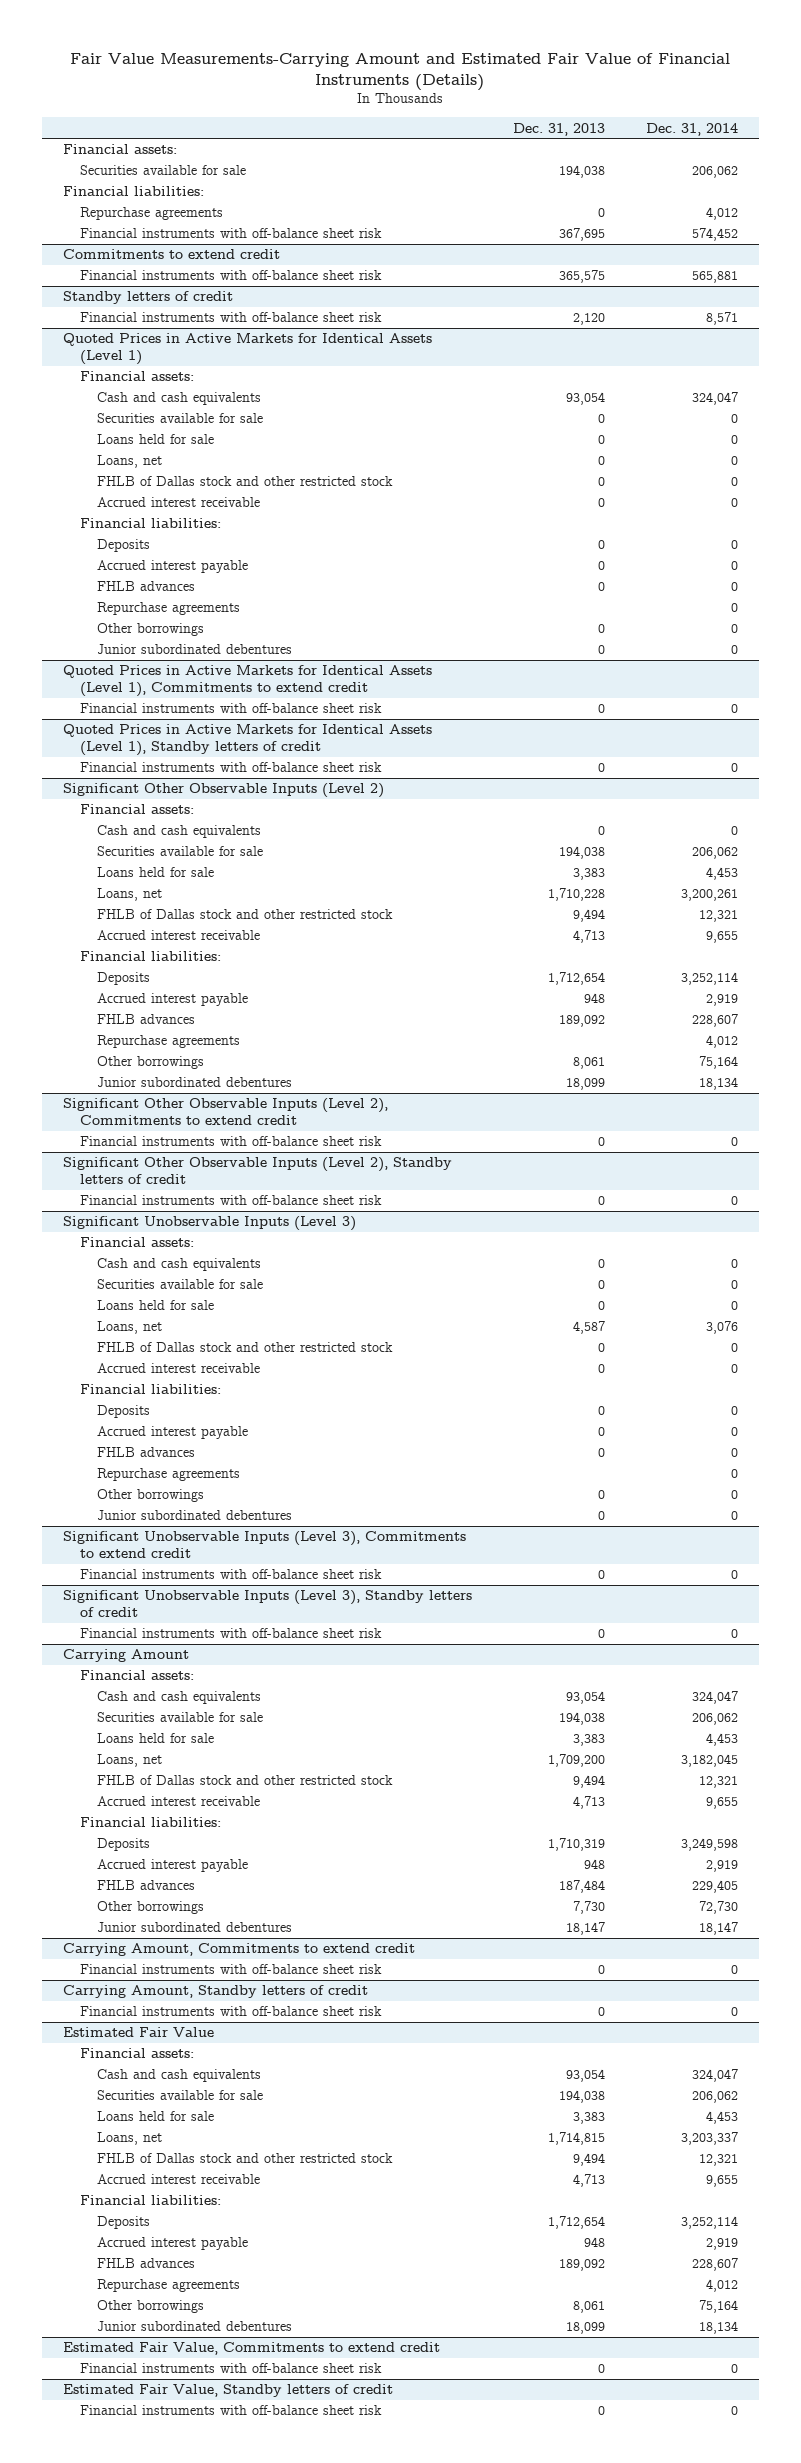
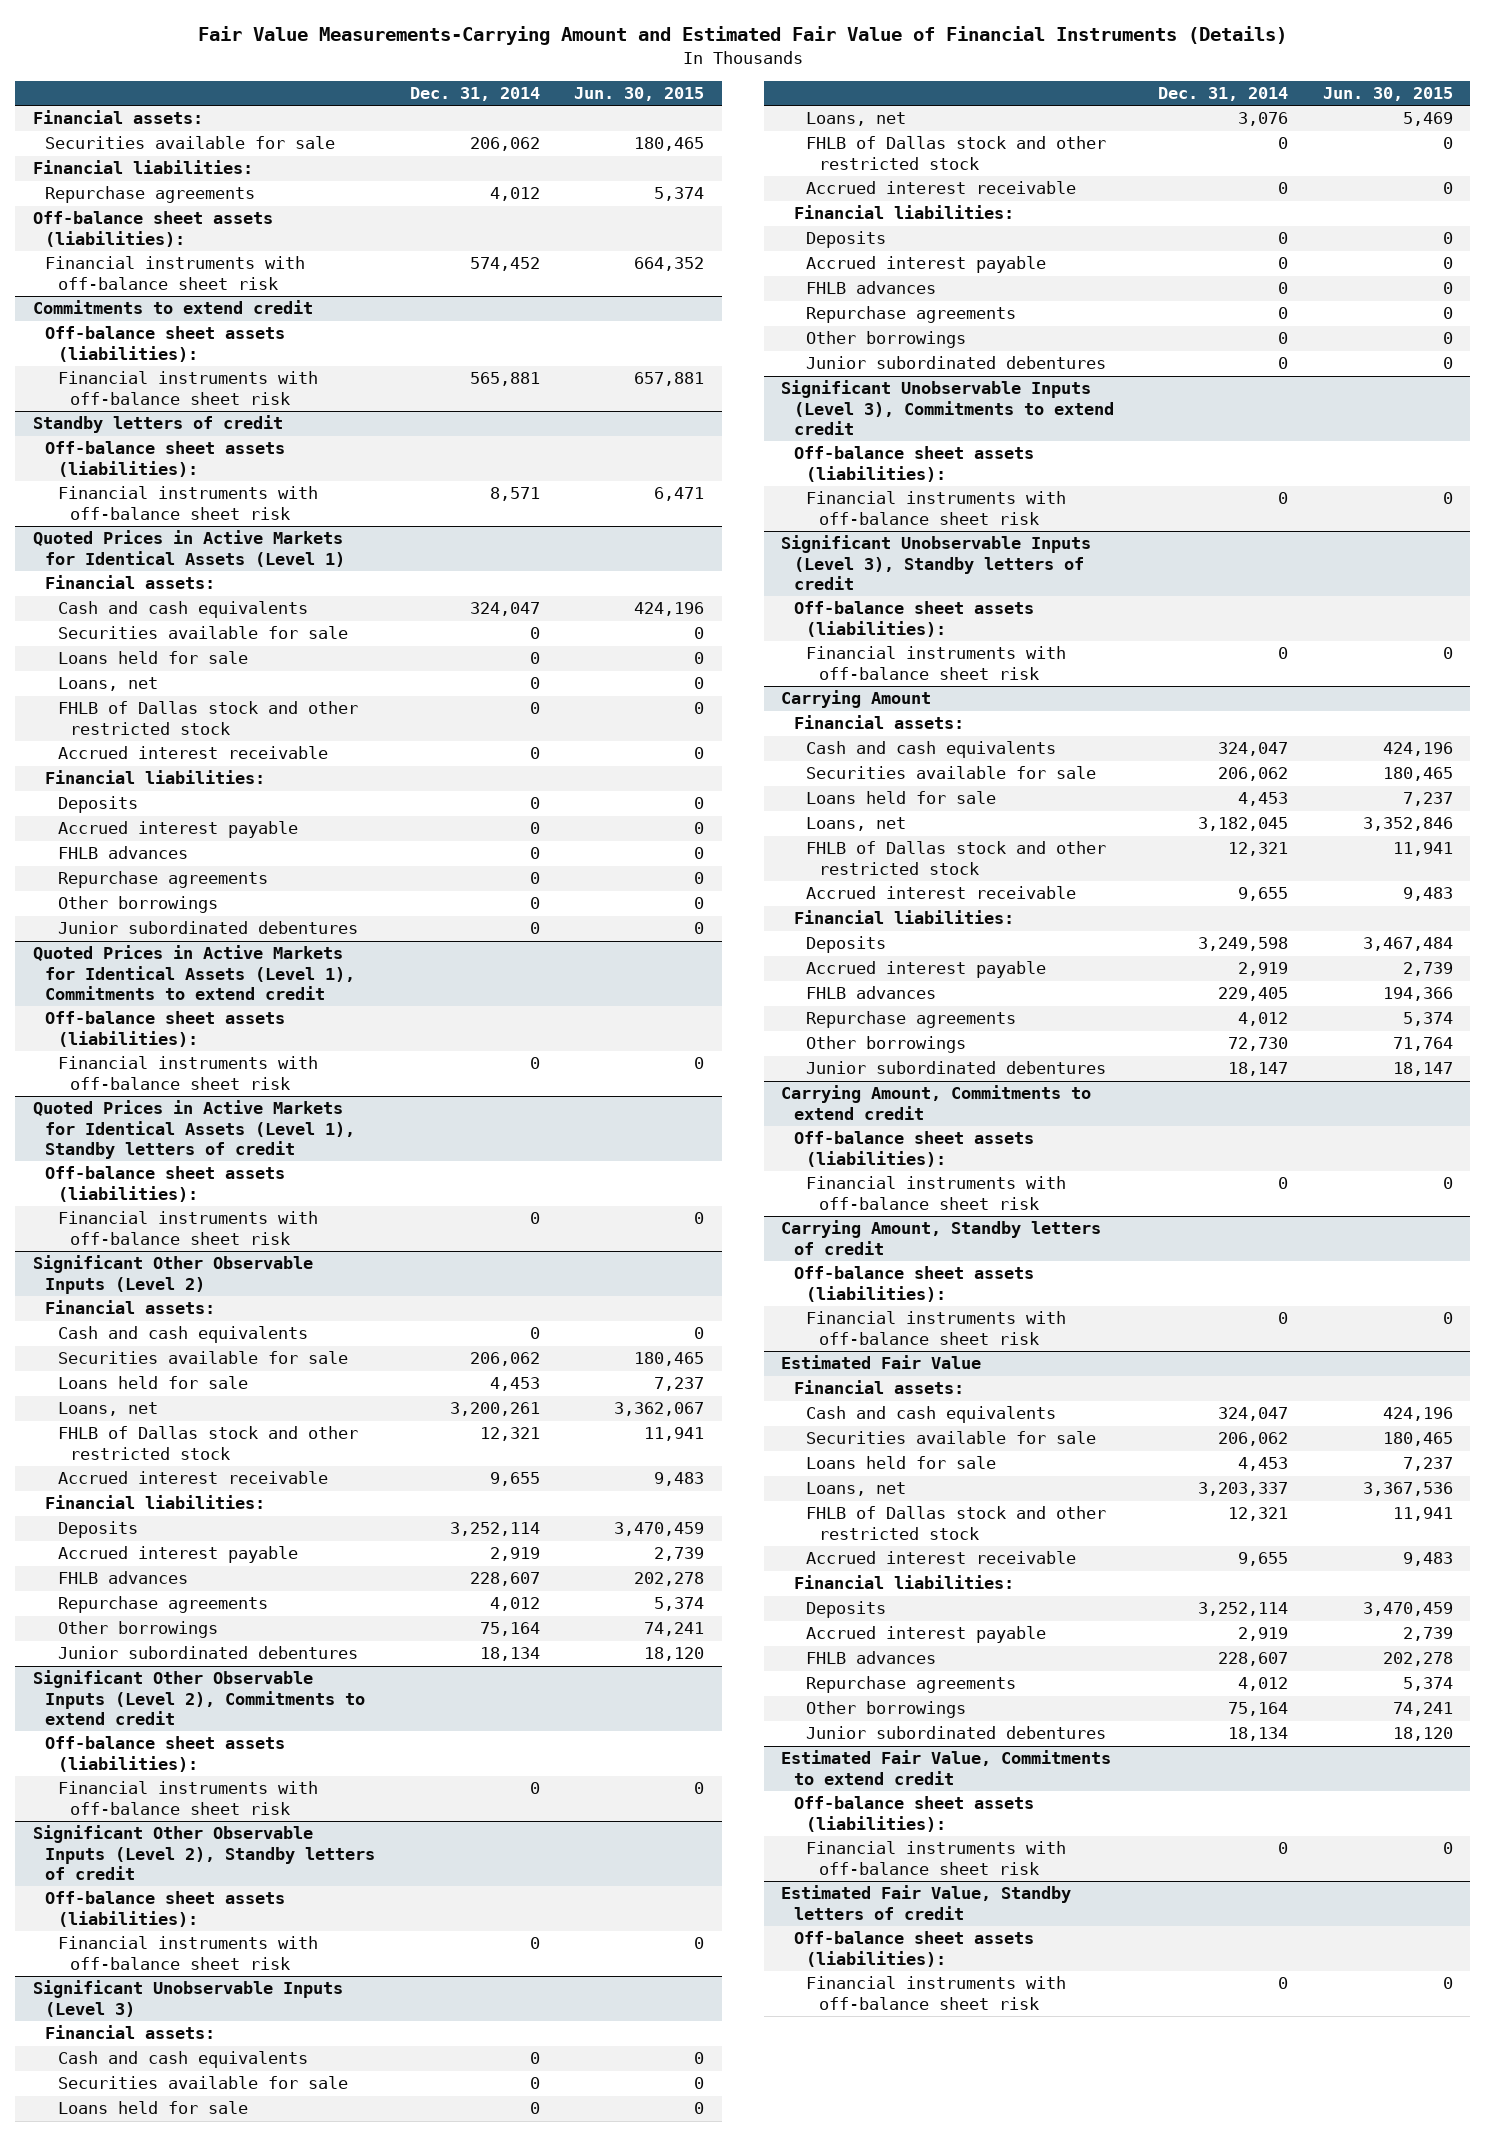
- | Dec. 31, 2013 | Dec. 31, 2014
+ | Dec. 31, 2014 | Jun. 30, 2015
+ Off-balance sheet assets (liabilities):
@ Commitments to extend credit
+ Off-balance sheet assets (liabilities):
@ Standby letters of credit
+ Off-balance sheet assets (liabilities):
@ Quoted Prices in Active Markets for Identical Assets (Level 1), Commitments to extend credit
+ Off-balance sheet assets (liabilities):
@ Quoted Prices in Active Markets for Identical Assets (Level 1), Standby letters of credit
+ Off-balance sheet assets (liabilities):
@ Significant Other Observable Inputs (Level 2), Commitments to extend credit
+ Off-balance sheet assets (liabilities):
@ Significant Other Observable Inputs (Level 2), Standby letters of credit
+ Off-balance sheet assets (liabilities):
@ Significant Unobservable Inputs (Level 3), Commitments to extend credit
+ Off-balance sheet assets (liabilities):
@ Significant Unobservable Inputs (Level 3), Standby letters of credit
+ Off-balance sheet assets (liabilities):
@ Carrying Amount
+ Repurchase agreements | 4,012 | 5,374
@ Carrying Amount, Commitments to extend credit
+ Off-balance sheet assets (liabilities):
@ Carrying Amount, Standby letters of credit
+ Off-balance sheet assets (liabilities):
@ Estimated Fair Value, Commitments to extend credit
+ Off-balance sheet assets (liabilities):
@ Estimated Fair Value, Standby letters of credit
+ Off-balance sheet assets (liabilities):

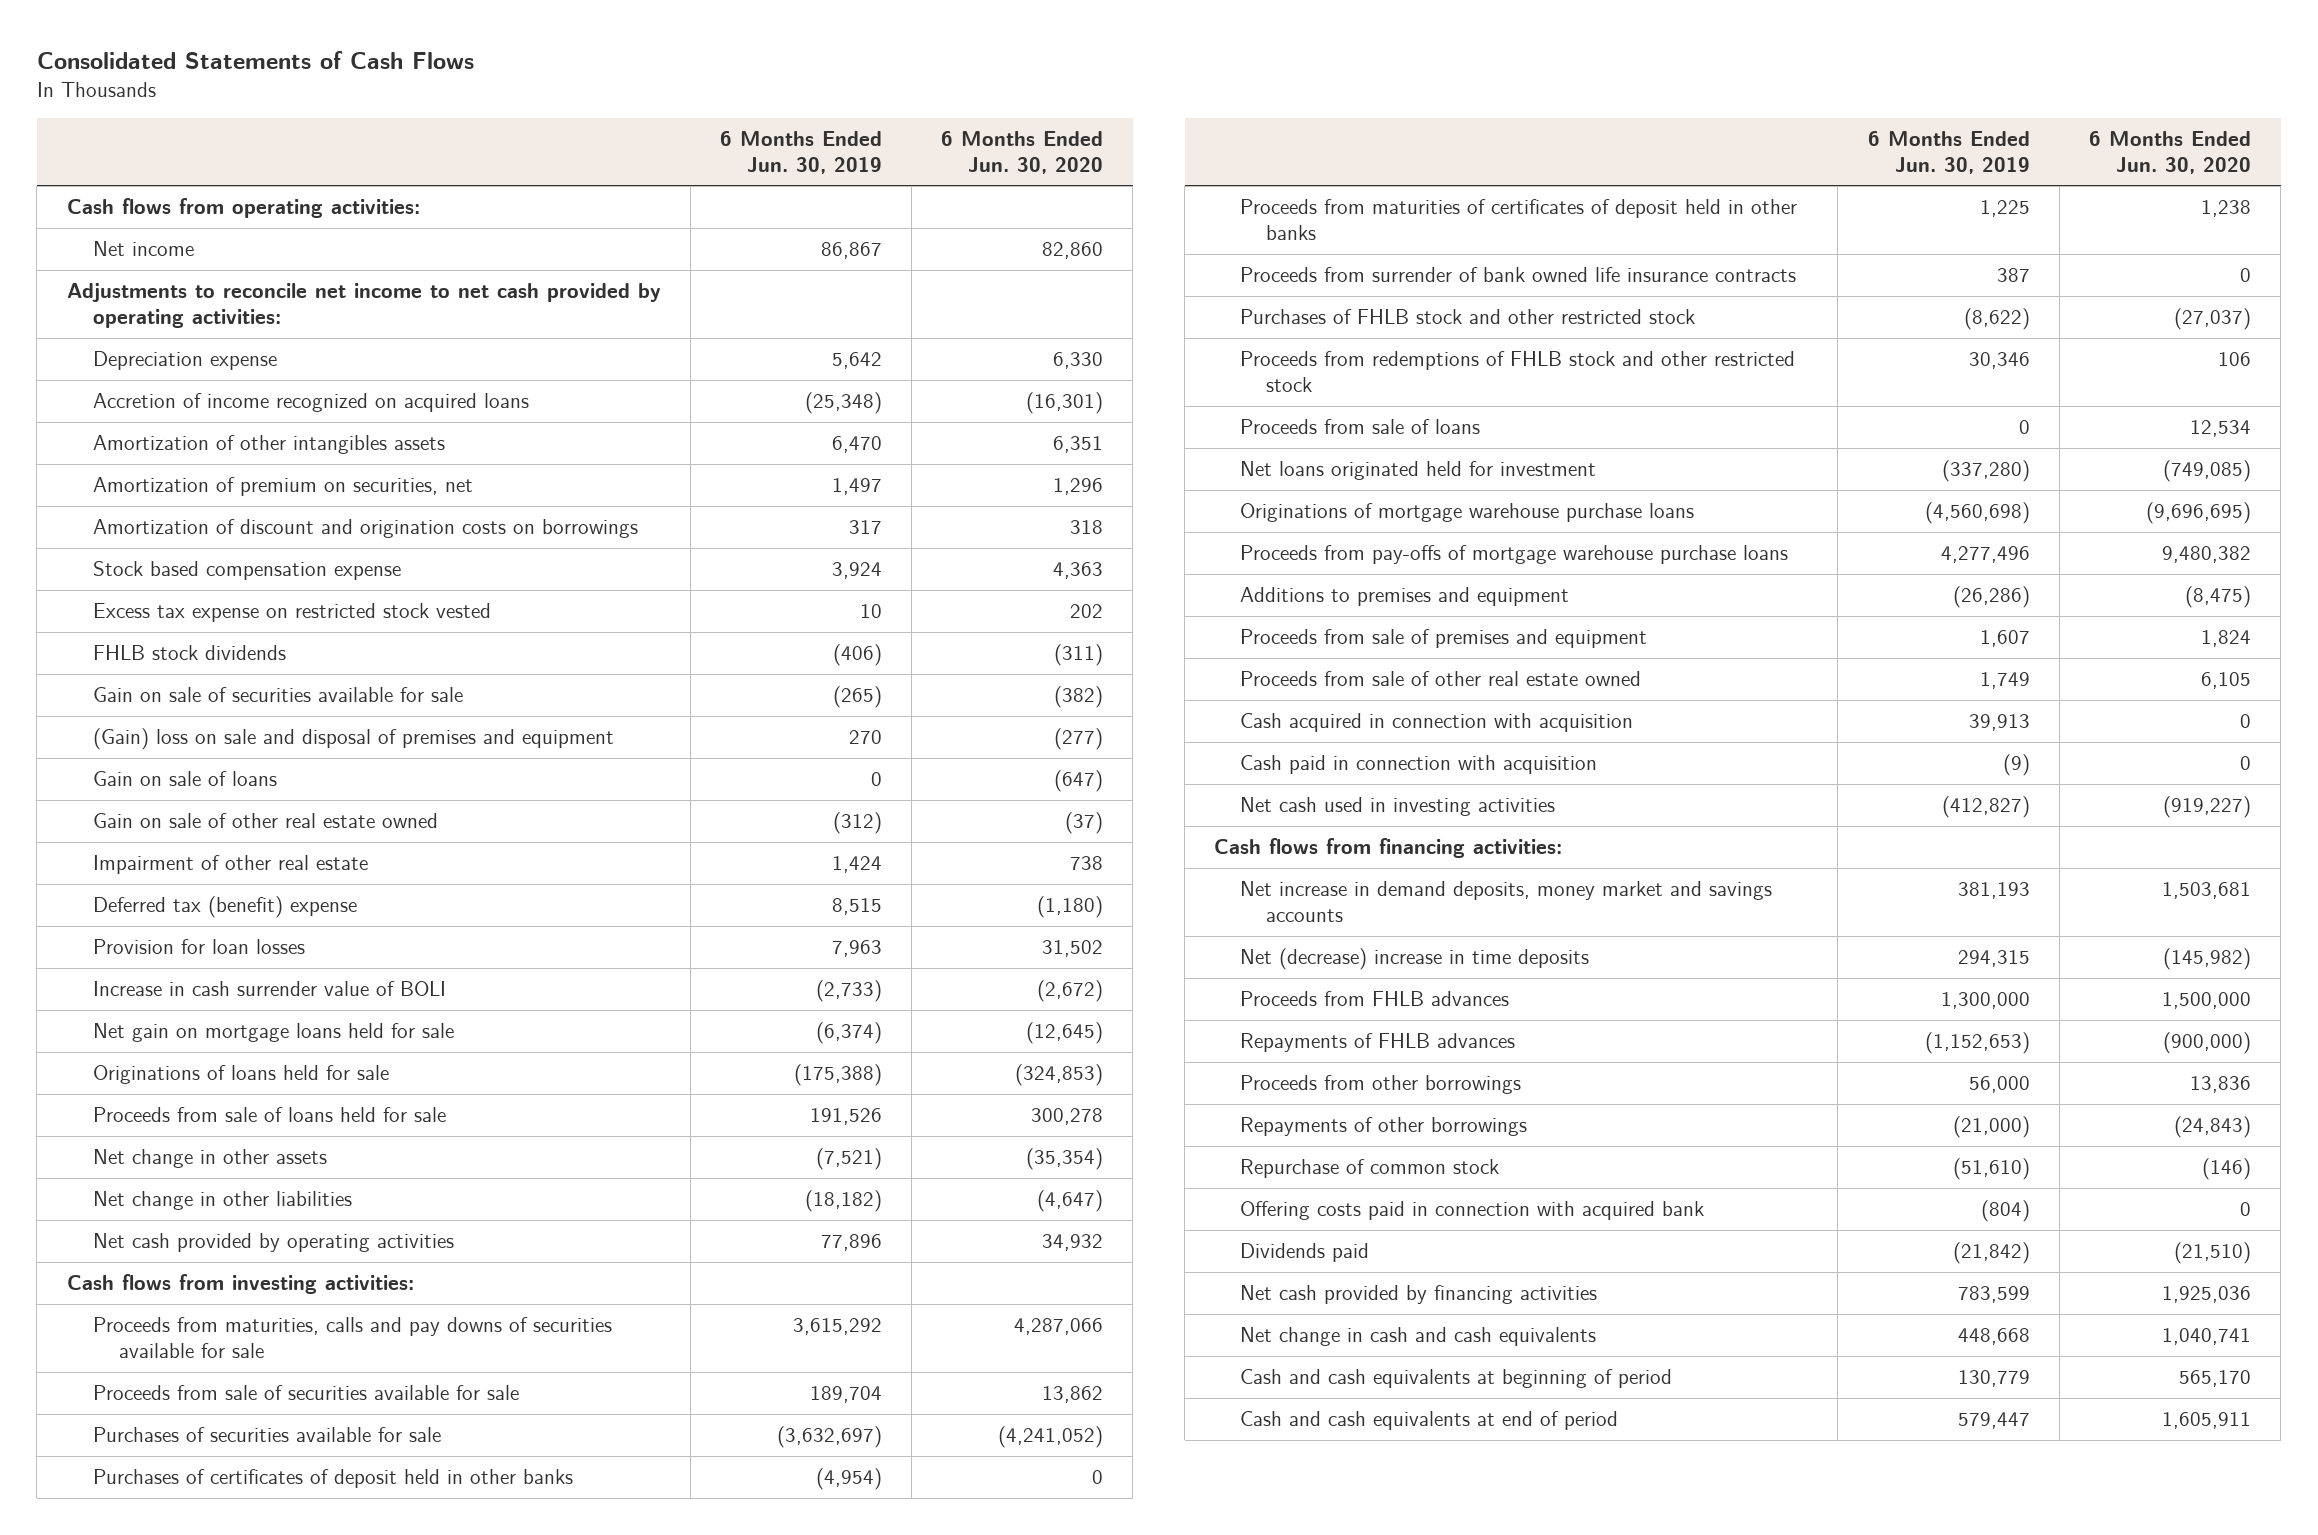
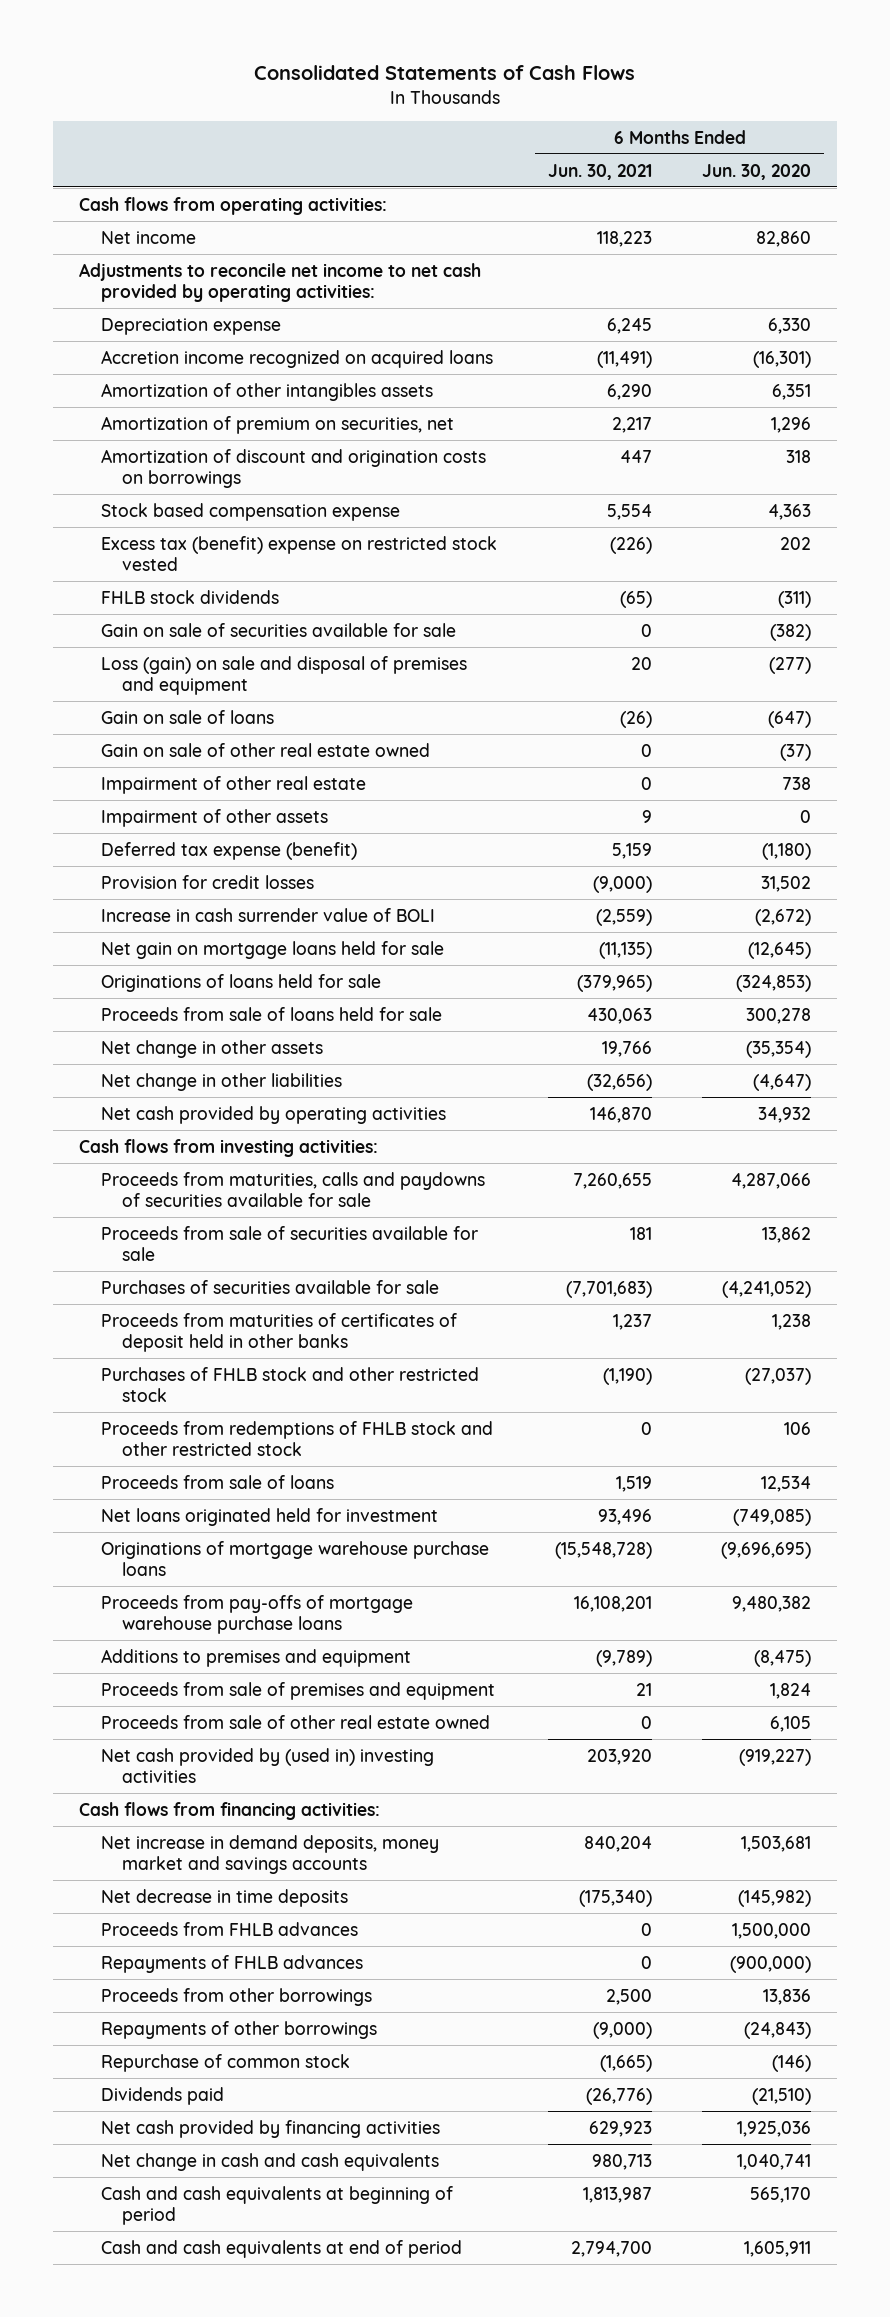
- | 6 Months Ended Jun. 30, 2019 | 6 Months Ended Jun. 30, 2020
+ | 6 Months Ended Jun. 30, 2021 | 6 Months Ended Jun. 30, 2020
- Accretion of income recognized on acquired loans | (25,348) | (16,301)
+ Accretion income recognized on acquired loans | (11,491) | (16,301)
- Excess tax expense on restricted stock vested | 10 | 202
+ Excess tax (benefit) expense on restricted stock vested | (226) | 202
- (Gain) loss on sale and disposal of premises and equipment | 270 | (277)
+ Loss (gain) on sale and disposal of premises and equipment | 20 | (277)
- Deferred tax (benefit) expense | 8,515 | (1,180)
- Provision for loan losses | 7,963 | 31,502
+ Impairment of other assets | 9 | 0
+ Deferred tax expense (benefit) | 5,159 | (1,180)
+ Provision for credit losses | (9,000) | 31,502
- Proceeds from maturities, calls and pay downs of securities available for sale | 3,615,292 | 4,287,066
+ Proceeds from maturities, calls and paydowns of securities available for sale | 7,260,655 | 4,287,066
- Purchases of certificates of deposit held in other banks | (4,954) | 0
- Proceeds from surrender of bank owned life insurance contracts | 387 | 0
- Cash acquired in connection with acquisition | 39,913 | 0
- Cash paid in connection with acquisition | (9) | 0
- Net cash used in investing activities | (412,827) | (919,227)
+ Net cash provided by (used in) investing activities | 203,920 | (919,227)
- Net (decrease) increase in time deposits | 294,315 | (145,982)
+ Net decrease in time deposits | (175,340) | (145,982)
- Offering costs paid in connection with acquired bank | (804) | 0

